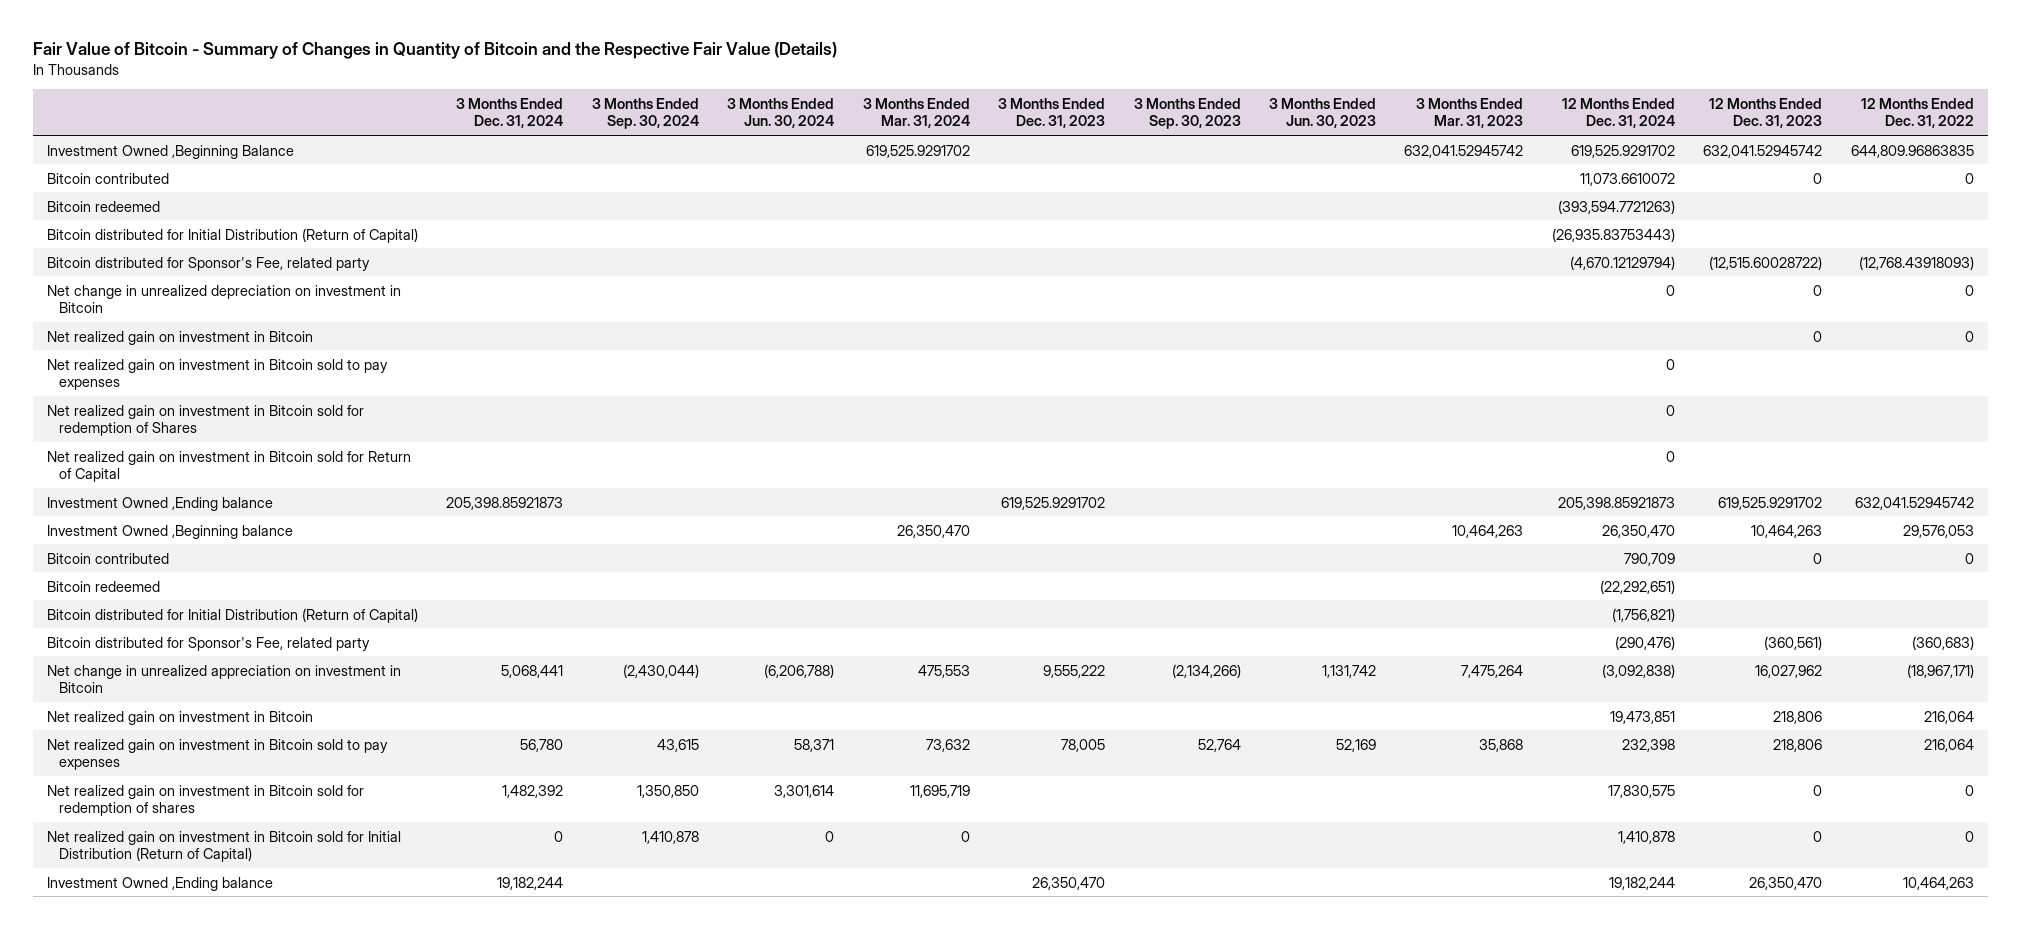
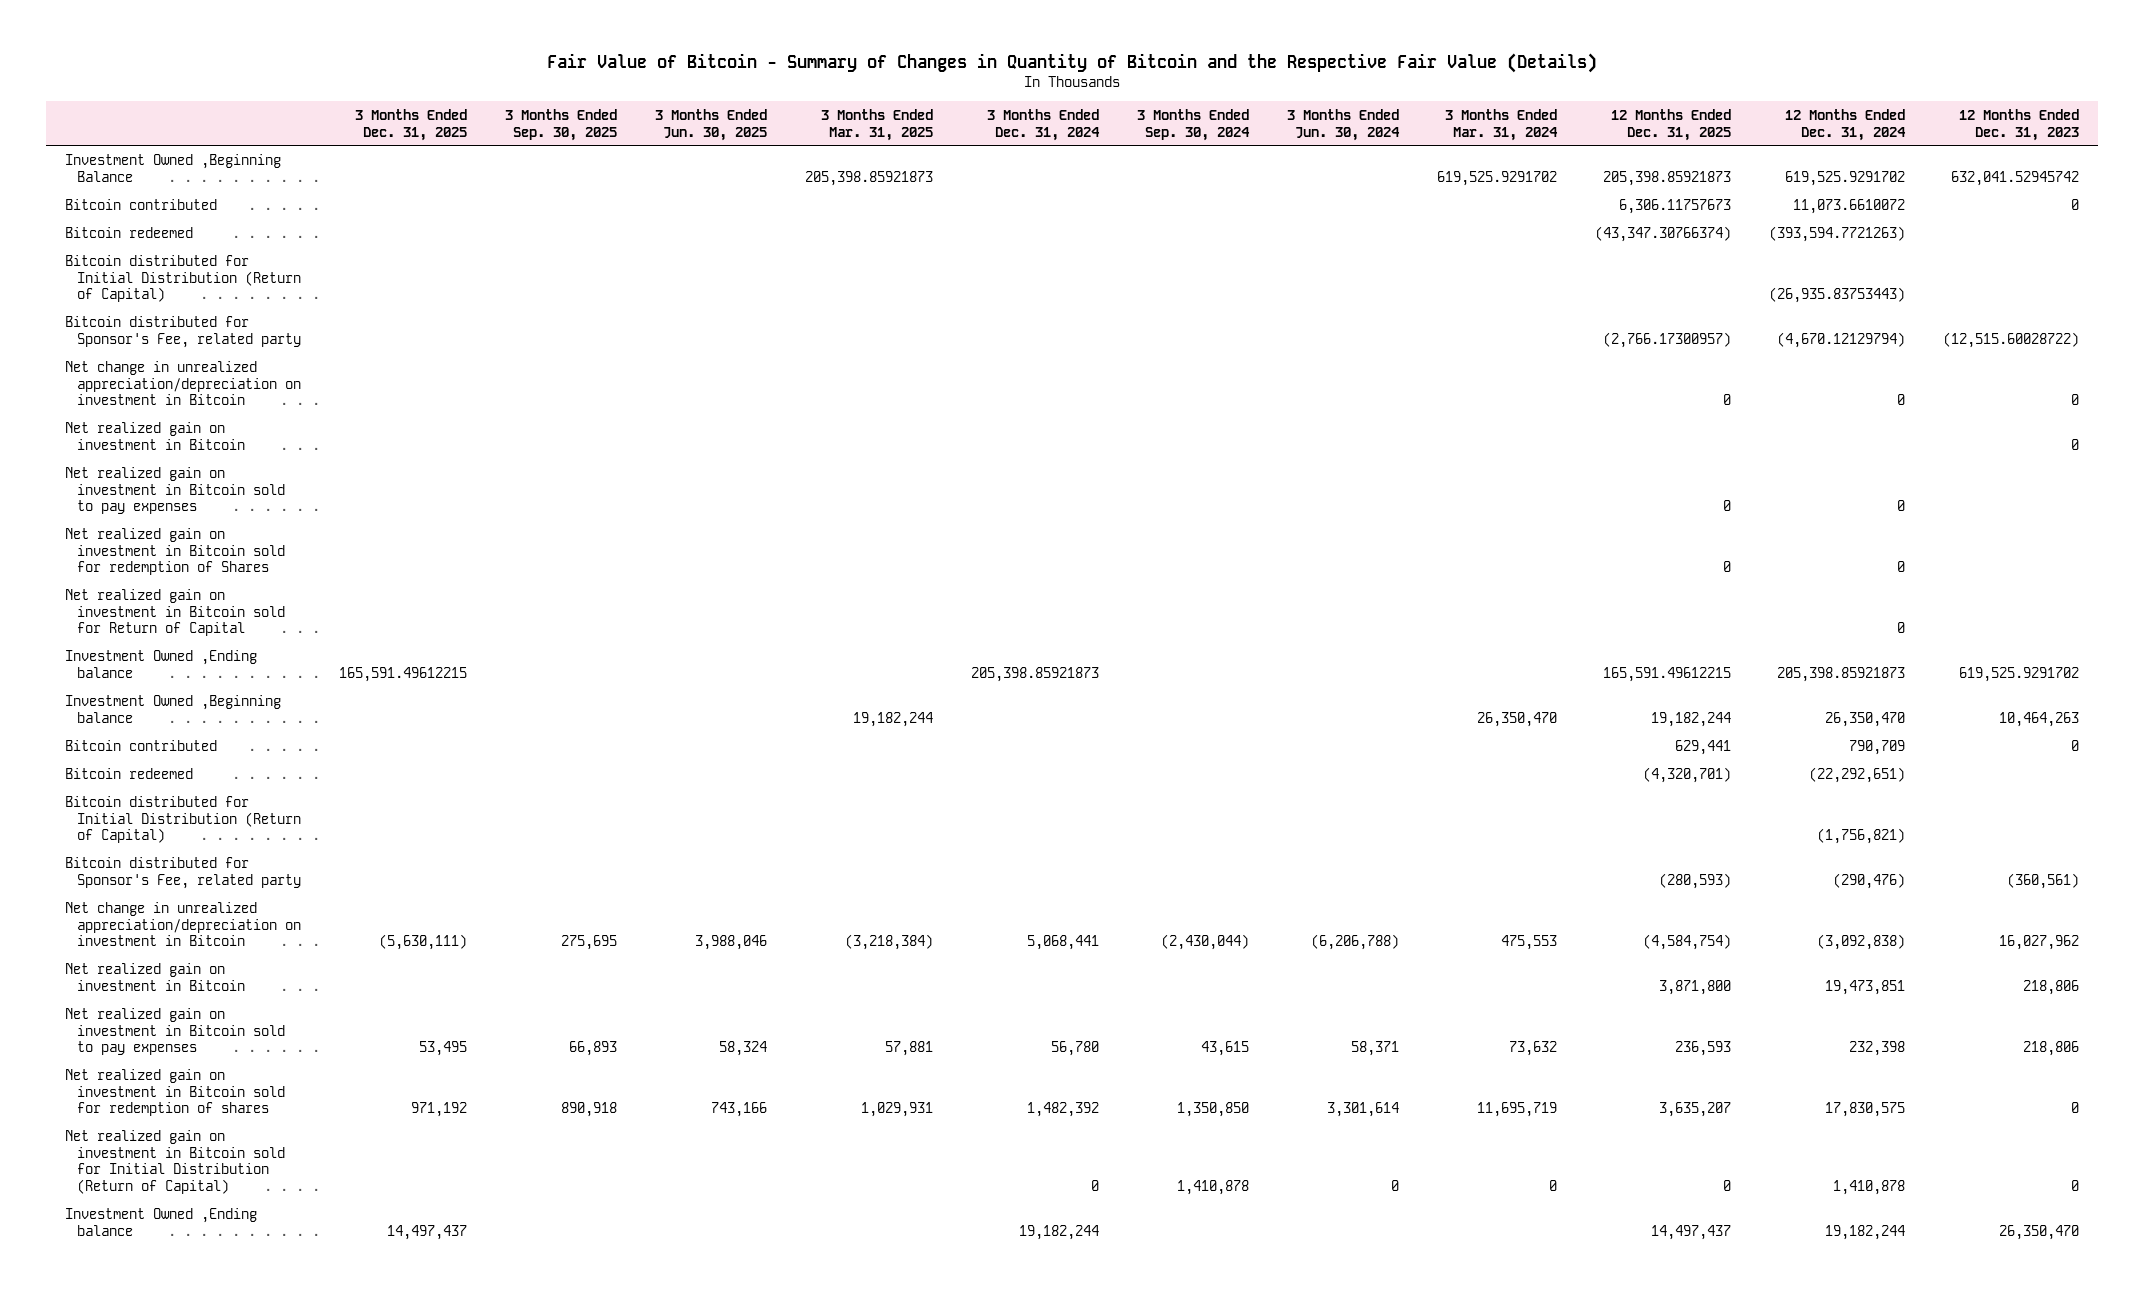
- | 3 Months Ended Dec. 31, 2024 | 3 Months Ended Sep. 30, 2024 | 3 Months Ended Jun. 30, 2024 | 3 Months Ended Mar. 31, 2024 | 3 Months Ended Dec. 31, 2023 | 3 Months Ended Sep. 30, 2023 | 3 Months Ended Jun. 30, 2023 | 3 Months Ended Mar. 31, 2023 | 12 Months Ended Dec. 31, 2024 | 12 Months Ended Dec. 31, 2023 | 12 Months Ended Dec. 31, 2022
+ | 3 Months Ended Dec. 31, 2025 | 3 Months Ended Sep. 30, 2025 | 3 Months Ended Jun. 30, 2025 | 3 Months Ended Mar. 31, 2025 | 3 Months Ended Dec. 31, 2024 | 3 Months Ended Sep. 30, 2024 | 3 Months Ended Jun. 30, 2024 | 3 Months Ended Mar. 31, 2024 | 12 Months Ended Dec. 31, 2025 | 12 Months Ended Dec. 31, 2024 | 12 Months Ended Dec. 31, 2023
- Net change in unrealized depreciation on investment in Bitcoin | | | | | | | | | 0 | 0 | 0
+ Net change in unrealized appreciation/depreciation on investment in Bitcoin | | | | | | | | | 0 | 0 | 0
- Net change in unrealized appreciation on investment in Bitcoin | 5,068,441 | (2,430,044) | (6,206,788) | 475,553 | 9,555,222 | (2,134,266) | 1,131,742 | 7,475,264 | (3,092,838) | 16,027,962 | (18,967,171)
+ Net change in unrealized appreciation/depreciation on investment in Bitcoin | (5,630,111) | 275,695 | 3,988,046 | (3,218,384) | 5,068,441 | (2,430,044) | (6,206,788) | 475,553 | (4,584,754) | (3,092,838) | 16,027,962

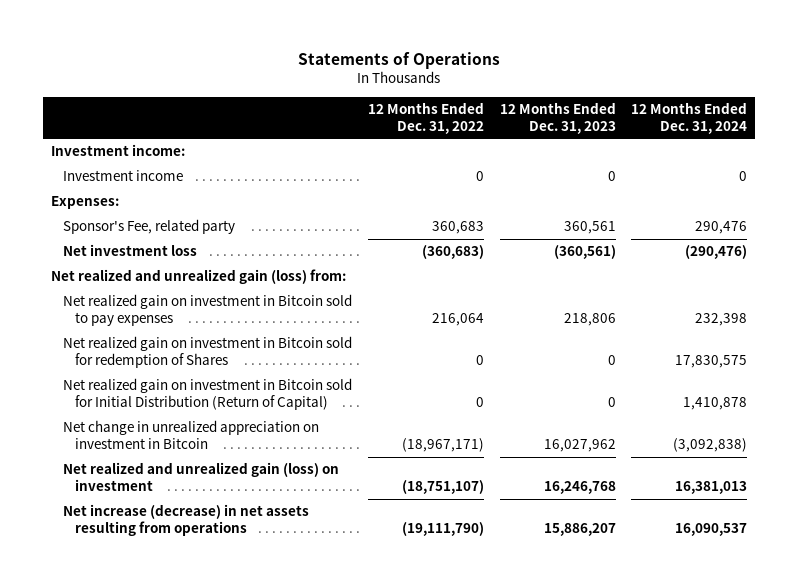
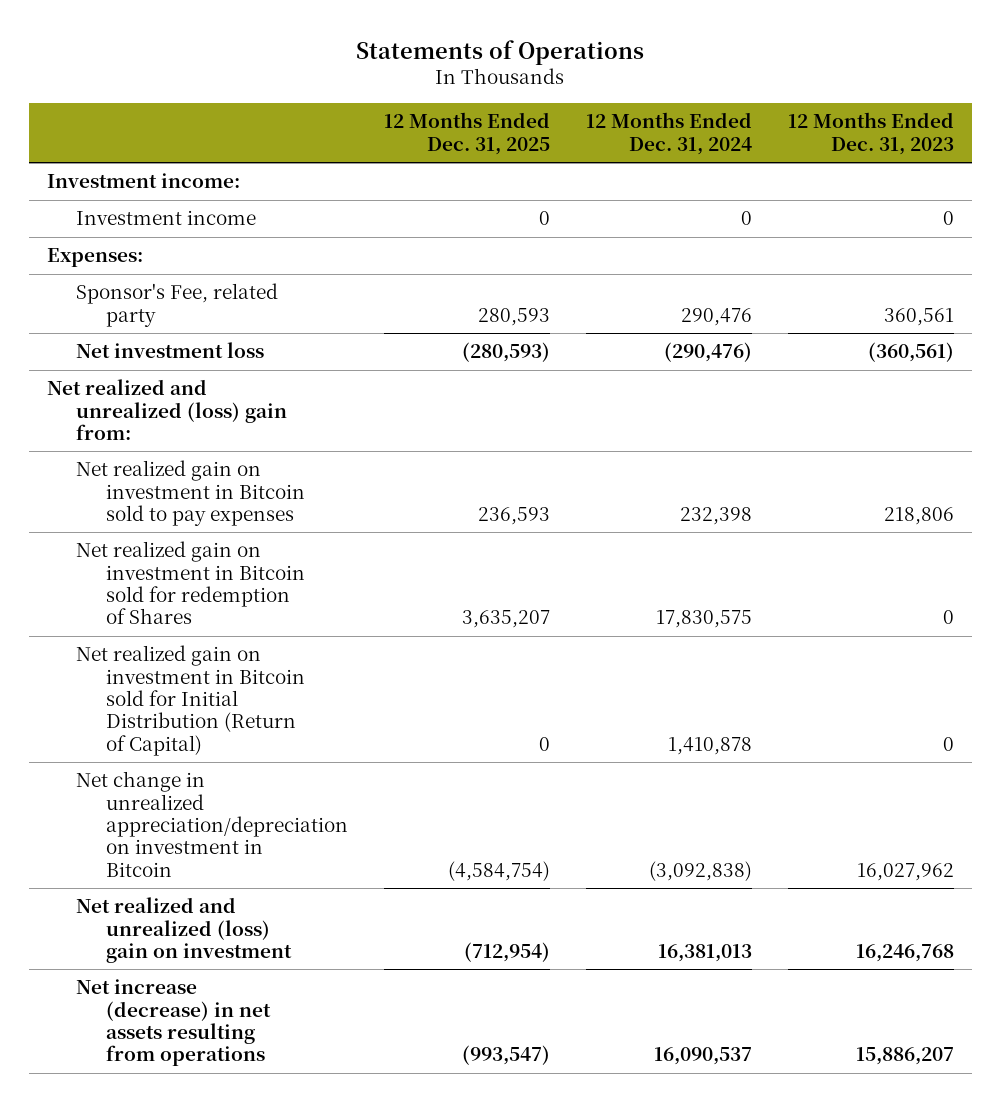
- | 12 Months Ended Dec. 31, 2022 | 12 Months Ended Dec. 31, 2023 | 12 Months Ended Dec. 31, 2024
+ | 12 Months Ended Dec. 31, 2025 | 12 Months Ended Dec. 31, 2024 | 12 Months Ended Dec. 31, 2023
- Net realized and unrealized gain (loss) from:
+ Net realized and unrealized (loss) gain from:
- Net change in unrealized appreciation on investment in Bitcoin | (18,967,171) | 16,027,962 | (3,092,838)
- Net realized and unrealized gain (loss) on investment | (18,751,107) | 16,246,768 | 16,381,013
+ Net change in unrealized appreciation/depreciation on investment in Bitcoin | (4,584,754) | (3,092,838) | 16,027,962
+ Net realized and unrealized (loss) gain on investment | (712,954) | 16,381,013 | 16,246,768

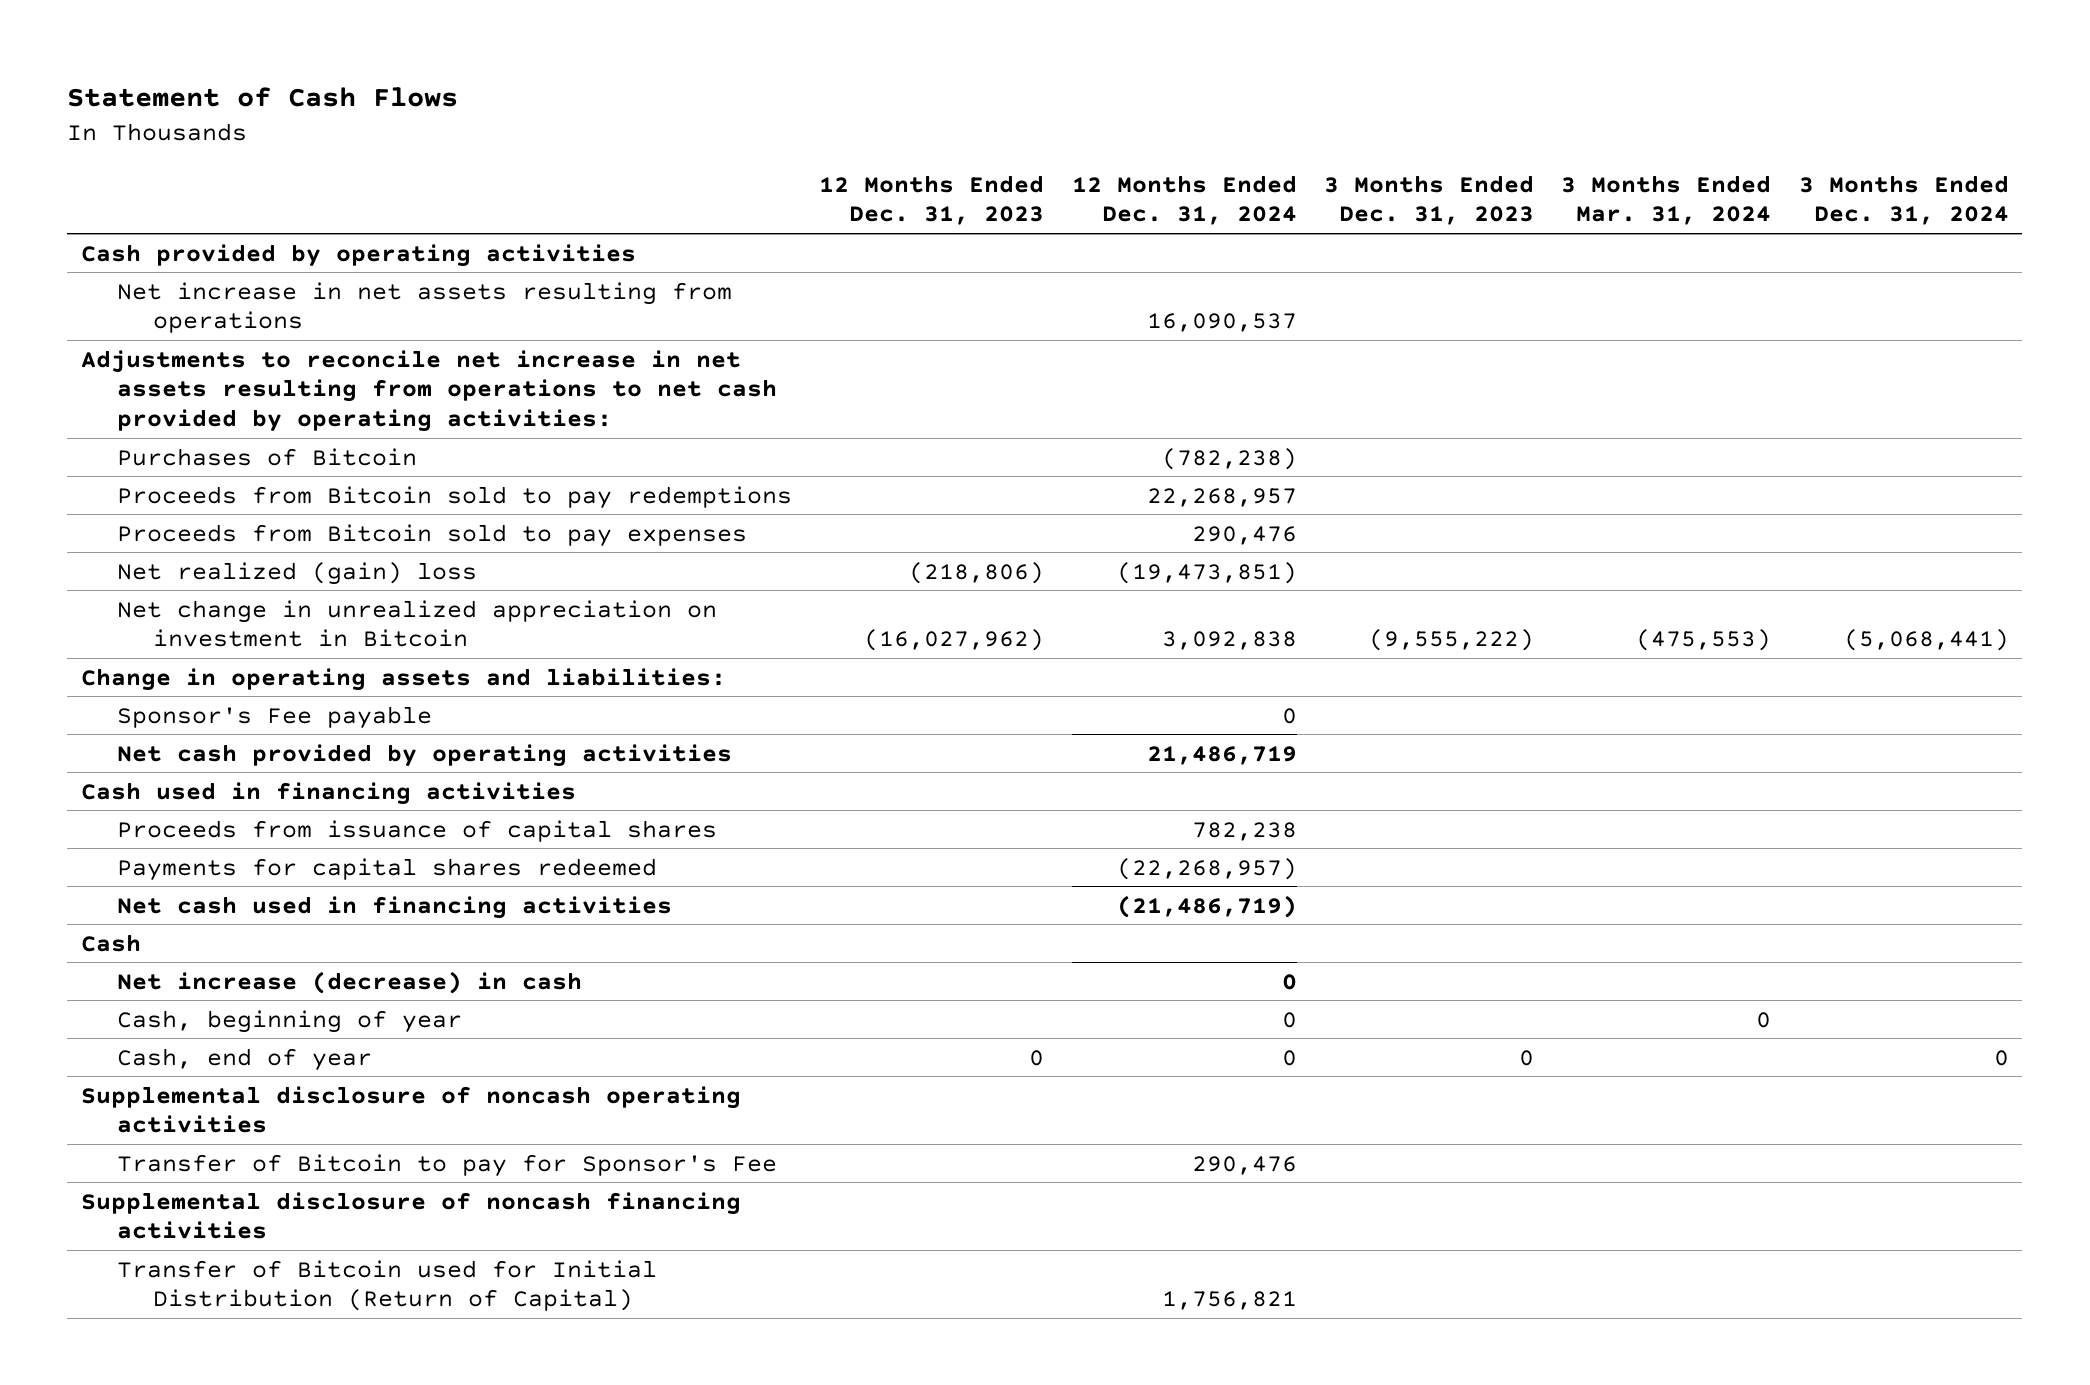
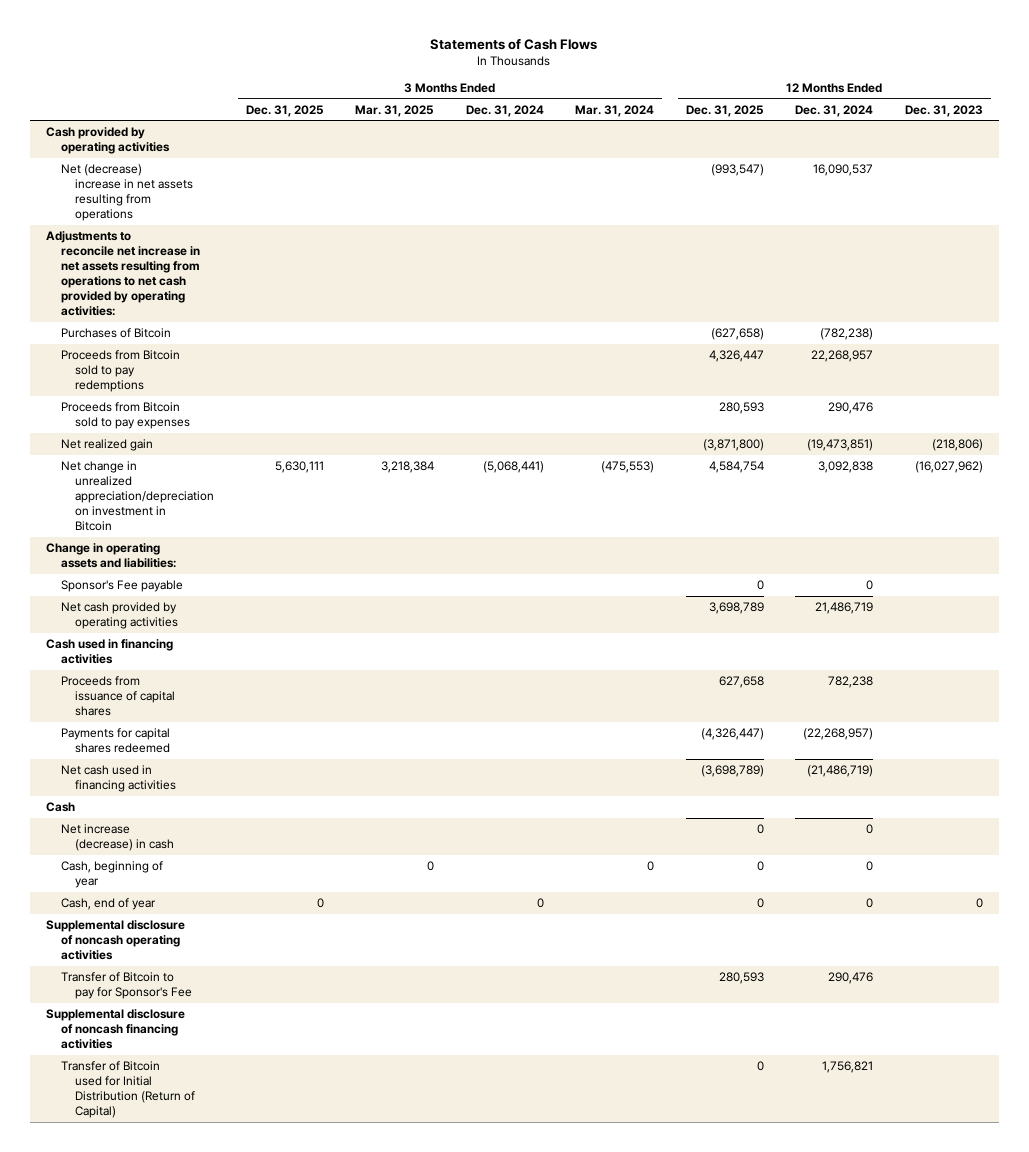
- Statement of Cash Flows
+ Statements of Cash Flows
- | 12 Months Ended Dec. 31, 2023 | 12 Months Ended Dec. 31, 2024 | 3 Months Ended Dec. 31, 2023 | 3 Months Ended Mar. 31, 2024 | 3 Months Ended Dec. 31, 2024
+ | 3 Months Ended Dec. 31, 2025 | 3 Months Ended Mar. 31, 2025 | 3 Months Ended Dec. 31, 2024 | 3 Months Ended Mar. 31, 2024 | 12 Months Ended Dec. 31, 2025 | 12 Months Ended Dec. 31, 2024 | 12 Months Ended Dec. 31, 2023
- Net increase in net assets resulting from operations | | 16,090,537 | | |
+ Net (decrease) increase in net assets resulting from operations | | | | | (993,547) | 16,090,537 |
- Net realized (gain) loss | (218,806) | (19,473,851) | | |
- Net change in unrealized appreciation on investment in Bitcoin | (16,027,962) | 3,092,838 | (9,555,222) | (475,553) | (5,068,441)
+ Net realized gain | | | | | (3,871,800) | (19,473,851) | (218,806)
+ Net change in unrealized appreciation/depreciation on investment in Bitcoin | 5,630,111 | 3,218,384 | (5,068,441) | (475,553) | 4,584,754 | 3,092,838 | (16,027,962)

